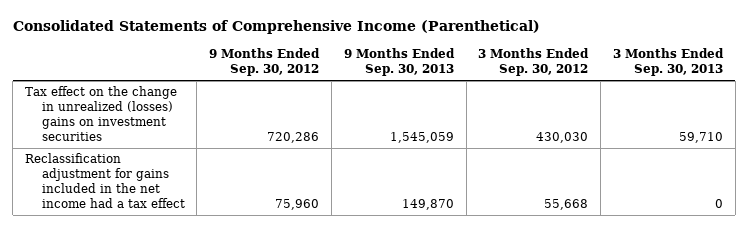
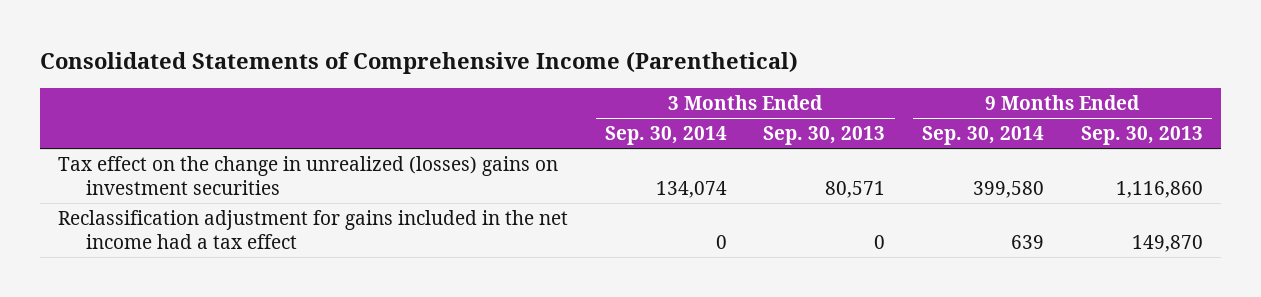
- | 9 Months Ended Sep. 30, 2012 | 9 Months Ended Sep. 30, 2013 | 3 Months Ended Sep. 30, 2012 | 3 Months Ended Sep. 30, 2013
+ | 3 Months Ended Sep. 30, 2014 | 3 Months Ended Sep. 30, 2013 | 9 Months Ended Sep. 30, 2014 | 9 Months Ended Sep. 30, 2013
- Tax effect on the change in unrealized (losses) gains on investment securities | 720,286 | 1,545,059 | 430,030 | 59,710
+ Tax effect on the change in unrealized (losses) gains on investment securities | 134,074 | 80,571 | 399,580 | 1,116,860

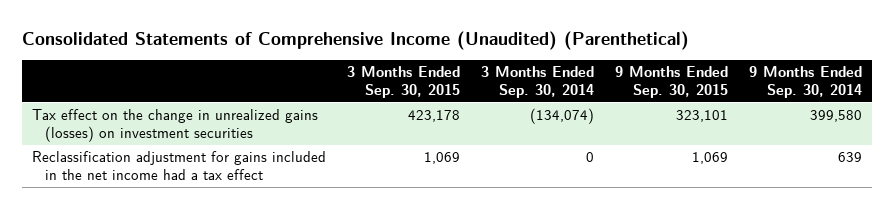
- Consolidated Statements of Comprehensive Income (Parenthetical)
+ Consolidated Statements of Comprehensive Income (Unaudited) (Parenthetical)
- | 3 Months Ended Sep. 30, 2014 | 3 Months Ended Sep. 30, 2013 | 9 Months Ended Sep. 30, 2014 | 9 Months Ended Sep. 30, 2013
+ | 3 Months Ended Sep. 30, 2015 | 3 Months Ended Sep. 30, 2014 | 9 Months Ended Sep. 30, 2015 | 9 Months Ended Sep. 30, 2014
- Tax effect on the change in unrealized (losses) gains on investment securities | 134,074 | 80,571 | 399,580 | 1,116,860
+ Tax effect on the change in unrealized gains (losses) on investment securities | 423,178 | (134,074) | 323,101 | 399,580

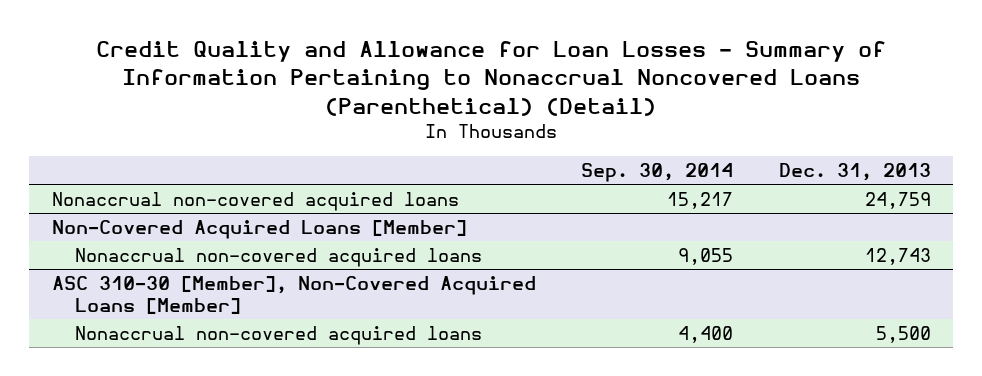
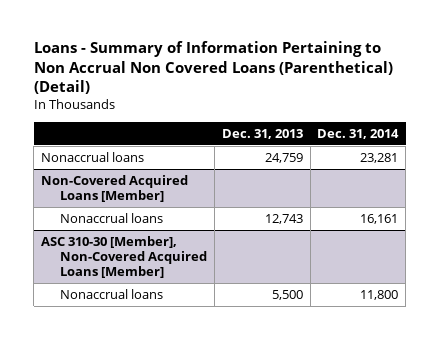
- Credit Quality and Allowance for Loan Losses - Summary of Information Pertaining to Nonaccrual Noncovered Loans (Parenthetical) (Detail)
+ Loans - Summary of Information Pertaining to Non Accrual Non Covered Loans (Parenthetical) (Detail)
- | Sep. 30, 2014 | Dec. 31, 2013
+ | Dec. 31, 2013 | Dec. 31, 2014
- Nonaccrual non-covered acquired loans | 15,217 | 24,759
+ Nonaccrual loans | 24,759 | 23,281
@ Non-Covered Acquired Loans [Member]
- Nonaccrual non-covered acquired loans | 9,055 | 12,743
+ Nonaccrual loans | 12,743 | 16,161
@ ASC 310-30 [Member], Non-Covered Acquired Loans [Member]
- Nonaccrual non-covered acquired loans | 4,400 | 5,500
+ Nonaccrual loans | 5,500 | 11,800

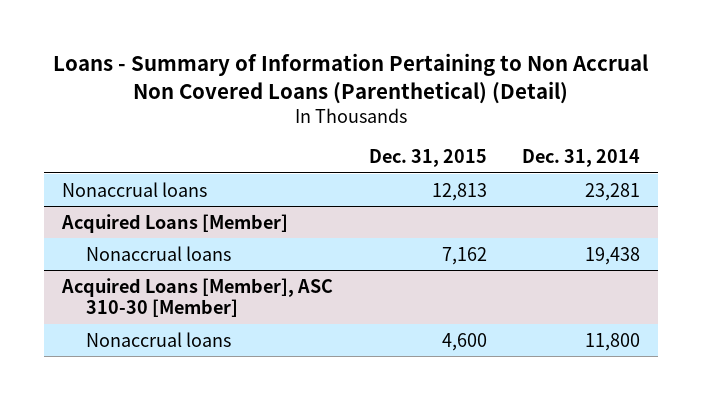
- | Dec. 31, 2013 | Dec. 31, 2014
+ | Dec. 31, 2015 | Dec. 31, 2014
- Non-Covered Acquired Loans [Member]
- Nonaccrual loans | 12,743 | 16,161
- ASC 310-30 [Member], Non-Covered Acquired Loans [Member]
+ Acquired Loans [Member]
+ Nonaccrual loans | 7,162 | 19,438
+ Acquired Loans [Member], ASC 310-30 [Member]

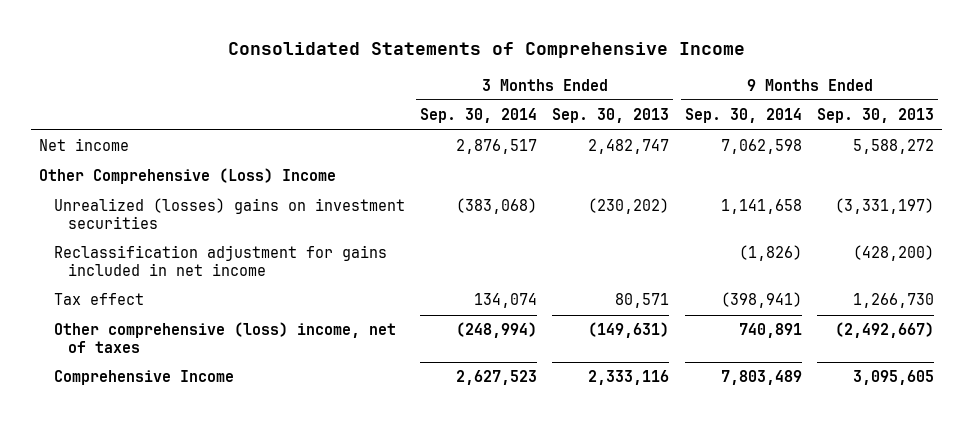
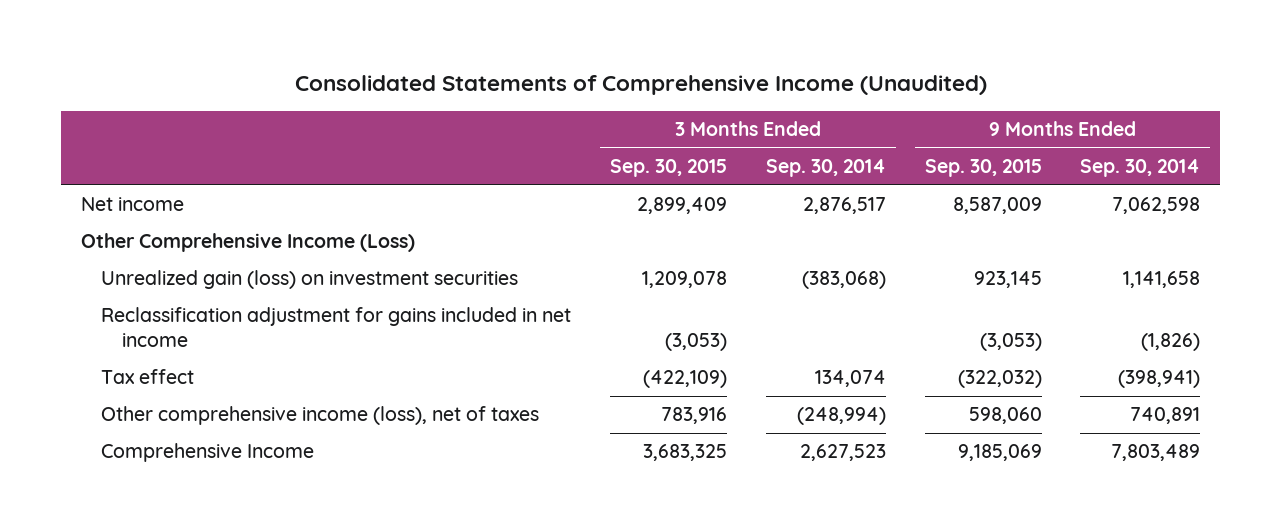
- Consolidated Statements of Comprehensive Income
+ Consolidated Statements of Comprehensive Income (Unaudited)
- | 3 Months Ended Sep. 30, 2014 | 3 Months Ended Sep. 30, 2013 | 9 Months Ended Sep. 30, 2014 | 9 Months Ended Sep. 30, 2013
+ | 3 Months Ended Sep. 30, 2015 | 3 Months Ended Sep. 30, 2014 | 9 Months Ended Sep. 30, 2015 | 9 Months Ended Sep. 30, 2014
- Other Comprehensive (Loss) Income
- Unrealized (losses) gains on investment securities | (383,068) | (230,202) | 1,141,658 | (3,331,197)
+ Other Comprehensive Income (Loss)
+ Unrealized gain (loss) on investment securities | 1,209,078 | (383,068) | 923,145 | 1,141,658
- Other comprehensive (loss) income, net of taxes | (248,994) | (149,631) | 740,891 | (2,492,667)
+ Other comprehensive income (loss), net of taxes | 783,916 | (248,994) | 598,060 | 740,891

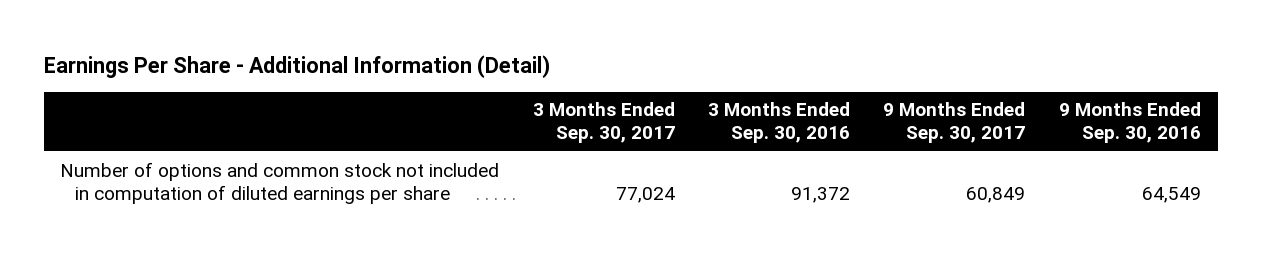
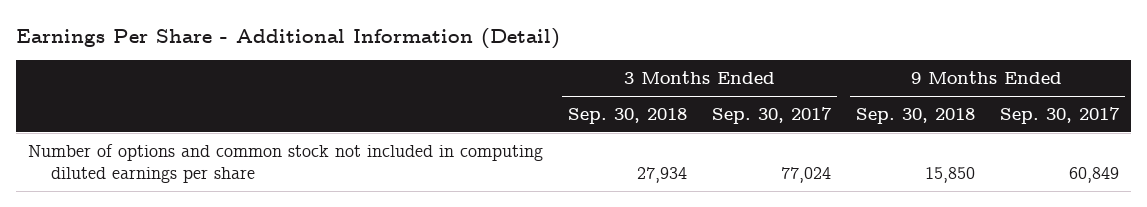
- | 3 Months Ended Sep. 30, 2017 | 3 Months Ended Sep. 30, 2016 | 9 Months Ended Sep. 30, 2017 | 9 Months Ended Sep. 30, 2016
+ | 3 Months Ended Sep. 30, 2018 | 3 Months Ended Sep. 30, 2017 | 9 Months Ended Sep. 30, 2018 | 9 Months Ended Sep. 30, 2017
- Number of options and common stock not included in computation of diluted earnings per share | 77,024 | 91,372 | 60,849 | 64,549
+ Number of options and common stock not included in computing diluted earnings per share | 27,934 | 77,024 | 15,850 | 60,849

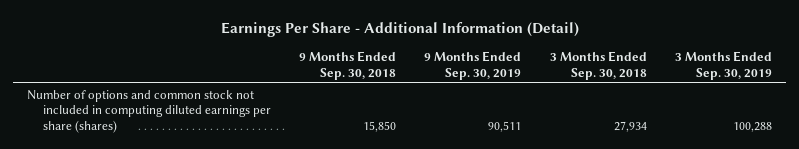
- | 3 Months Ended Sep. 30, 2018 | 3 Months Ended Sep. 30, 2017 | 9 Months Ended Sep. 30, 2018 | 9 Months Ended Sep. 30, 2017
+ | 9 Months Ended Sep. 30, 2018 | 9 Months Ended Sep. 30, 2019 | 3 Months Ended Sep. 30, 2018 | 3 Months Ended Sep. 30, 2019
- Number of options and common stock not included in computing diluted earnings per share | 27,934 | 77,024 | 15,850 | 60,849
+ Number of options and common stock not included in computing diluted earnings per share (shares) | 15,850 | 90,511 | 27,934 | 100,288

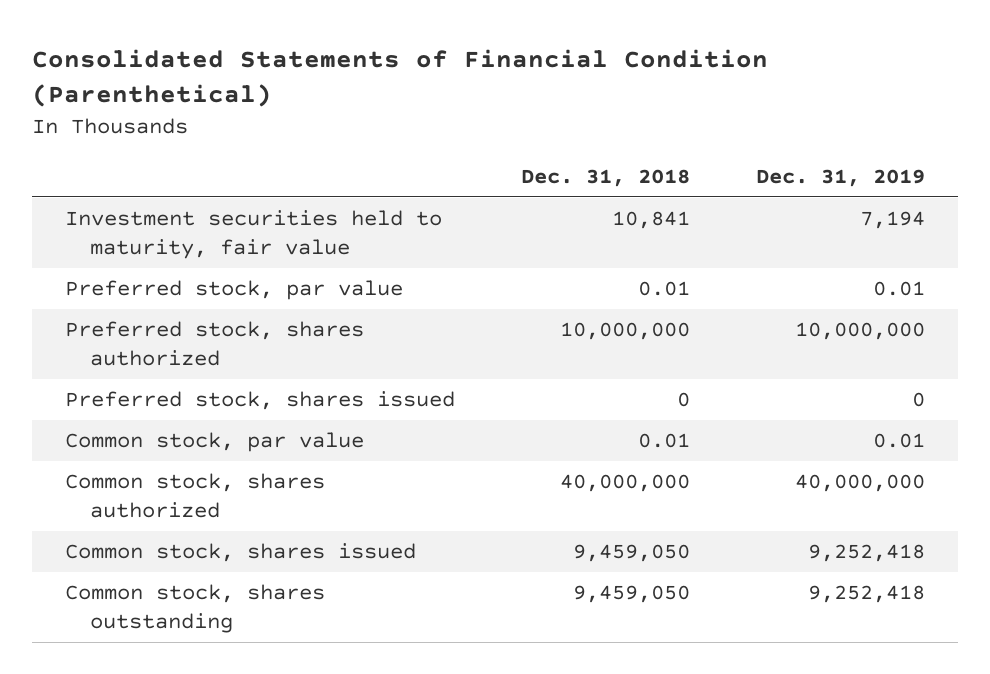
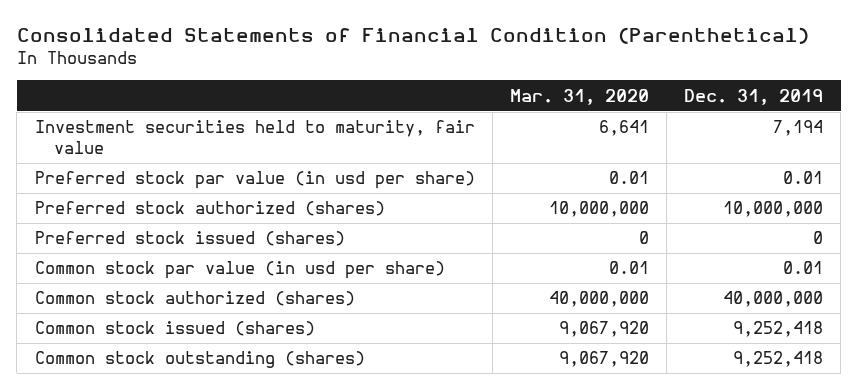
- | Dec. 31, 2018 | Dec. 31, 2019
+ | Mar. 31, 2020 | Dec. 31, 2019
- Preferred stock, par value | 0.01 | 0.01
- Preferred stock, shares authorized | 10,000,000 | 10,000,000
- Preferred stock, shares issued | 0 | 0
- Common stock, par value | 0.01 | 0.01
- Common stock, shares authorized | 40,000,000 | 40,000,000
- Common stock, shares issued | 9,459,050 | 9,252,418
- Common stock, shares outstanding | 9,459,050 | 9,252,418
+ Preferred stock par value (in usd per share) | 0.01 | 0.01
+ Preferred stock authorized (shares) | 10,000,000 | 10,000,000
+ Preferred stock issued (shares) | 0 | 0
+ Common stock par value (in usd per share) | 0.01 | 0.01
+ Common stock authorized (shares) | 40,000,000 | 40,000,000
+ Common stock issued (shares) | 9,067,920 | 9,252,418
+ Common stock outstanding (shares) | 9,067,920 | 9,252,418

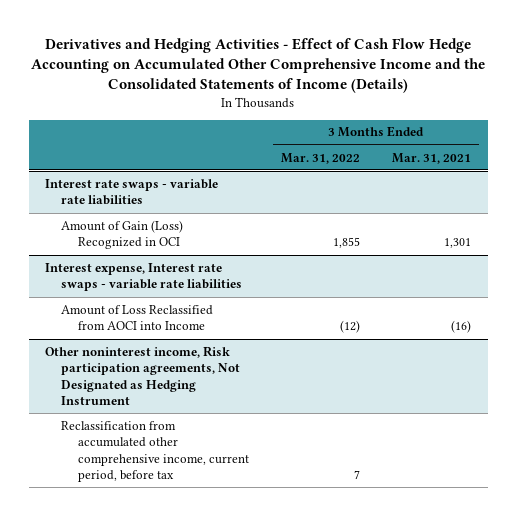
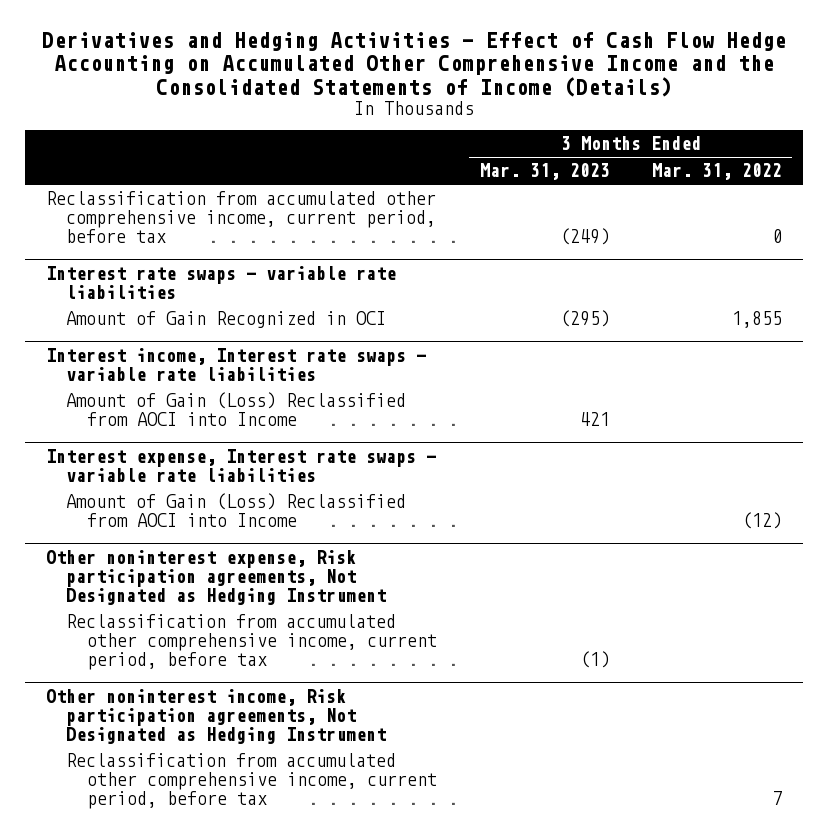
- | 3 Months Ended Mar. 31, 2022 | 3 Months Ended Mar. 31, 2021
+ | 3 Months Ended Mar. 31, 2023 | 3 Months Ended Mar. 31, 2022
+ Reclassification from accumulated other comprehensive income, current period, before tax | (249) | 0
@ Interest rate swaps - variable rate liabilities
- Amount of Gain (Loss) Recognized in OCI | 1,855 | 1,301
+ Amount of Gain Recognized in OCI | (295) | 1,855
+ Interest income, Interest rate swaps - variable rate liabilities
+ Amount of Gain (Loss) Reclassified from AOCI into Income | 421 |
@ Interest expense, Interest rate swaps - variable rate liabilities
- Amount of Loss Reclassified from AOCI into Income | (12) | (16)
+ Amount of Gain (Loss) Reclassified from AOCI into Income | | (12)
+ Other noninterest expense, Risk participation agreements, Not Designated as Hedging Instrument
+ Reclassification from accumulated other comprehensive income, current period, before tax | (1) |

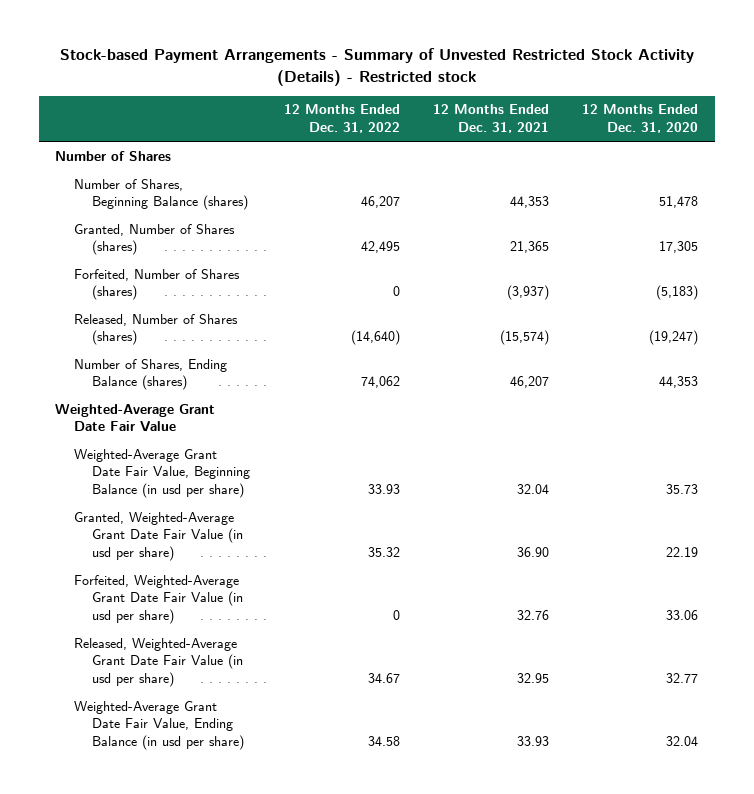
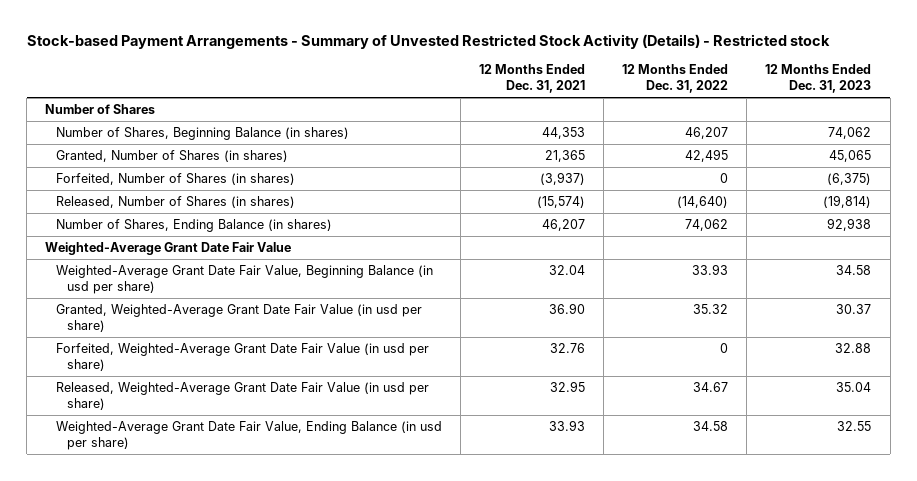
- | 12 Months Ended Dec. 31, 2022 | 12 Months Ended Dec. 31, 2021 | 12 Months Ended Dec. 31, 2020
+ | 12 Months Ended Dec. 31, 2021 | 12 Months Ended Dec. 31, 2022 | 12 Months Ended Dec. 31, 2023
- Number of Shares, Beginning Balance (shares) | 46,207 | 44,353 | 51,478
- Granted, Number of Shares (shares) | 42,495 | 21,365 | 17,305
- Forfeited, Number of Shares (shares) | 0 | (3,937) | (5,183)
- Released, Number of Shares (shares) | (14,640) | (15,574) | (19,247)
- Number of Shares, Ending Balance (shares) | 74,062 | 46,207 | 44,353
+ Number of Shares, Beginning Balance (in shares) | 44,353 | 46,207 | 74,062
+ Granted, Number of Shares (in shares) | 21,365 | 42,495 | 45,065
+ Forfeited, Number of Shares (in shares) | (3,937) | 0 | (6,375)
+ Released, Number of Shares (in shares) | (15,574) | (14,640) | (19,814)
+ Number of Shares, Ending Balance (in shares) | 46,207 | 74,062 | 92,938

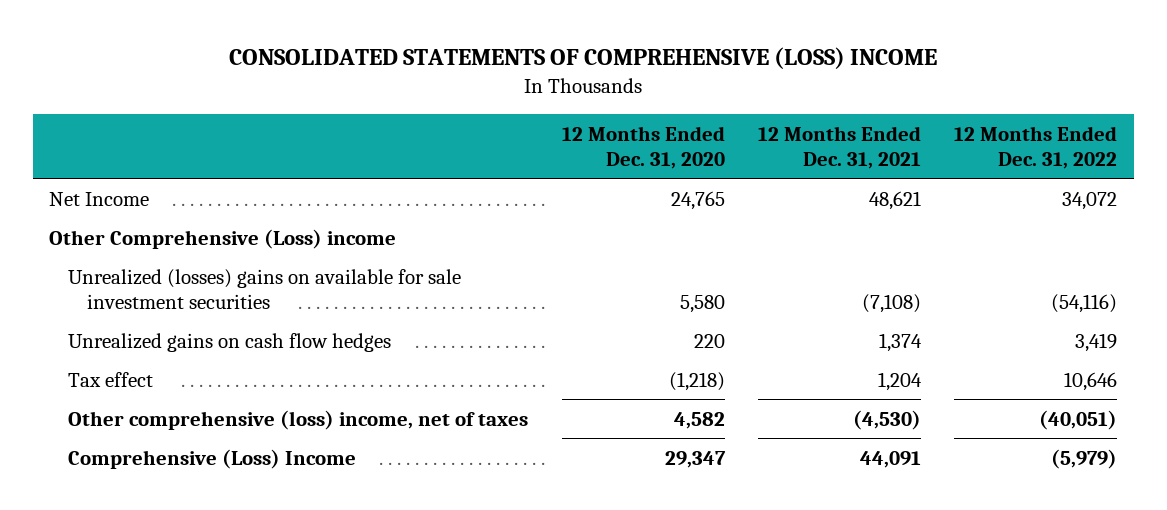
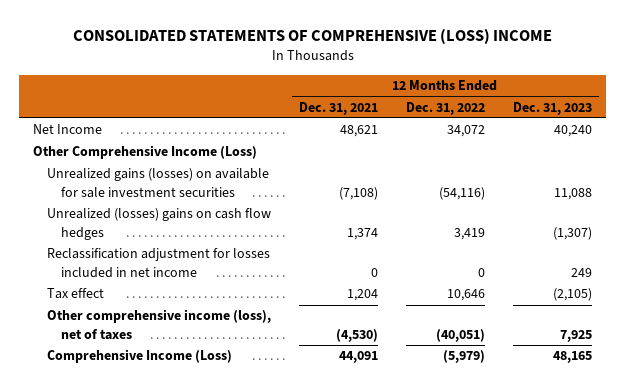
- | 12 Months Ended Dec. 31, 2020 | 12 Months Ended Dec. 31, 2021 | 12 Months Ended Dec. 31, 2022
+ | 12 Months Ended Dec. 31, 2021 | 12 Months Ended Dec. 31, 2022 | 12 Months Ended Dec. 31, 2023
- Other Comprehensive (Loss) income
- Unrealized (losses) gains on available for sale investment securities | 5,580 | (7,108) | (54,116)
- Unrealized gains on cash flow hedges | 220 | 1,374 | 3,419
+ Other Comprehensive Income (Loss)
+ Unrealized gains (losses) on available for sale investment securities | (7,108) | (54,116) | 11,088
+ Unrealized (losses) gains on cash flow hedges | 1,374 | 3,419 | (1,307)
+ Reclassification adjustment for losses included in net income | 0 | 0 | 249
- Other comprehensive (loss) income, net of taxes | 4,582 | (4,530) | (40,051)
- Comprehensive (Loss) Income | 29,347 | 44,091 | (5,979)
+ Other comprehensive income (loss), net of taxes | (4,530) | (40,051) | 7,925
+ Comprehensive Income (Loss) | 44,091 | (5,979) | 48,165

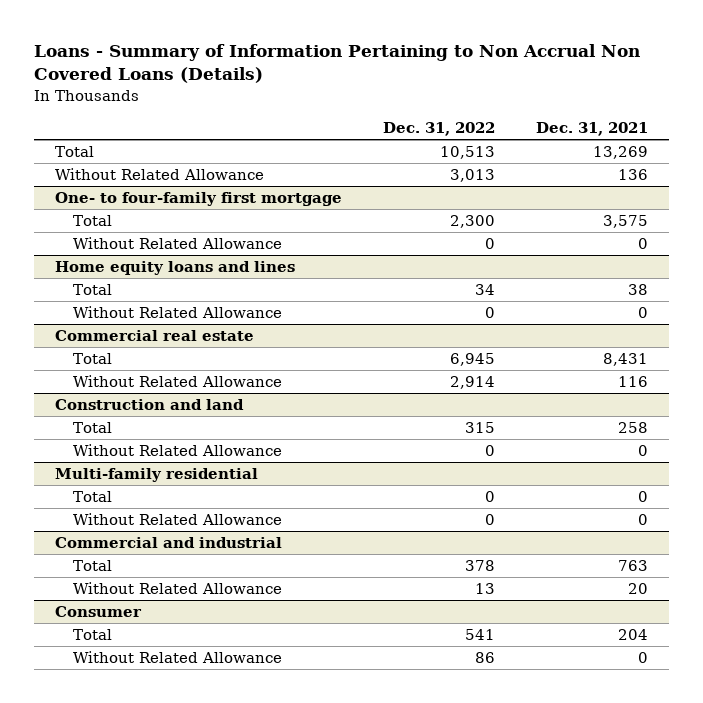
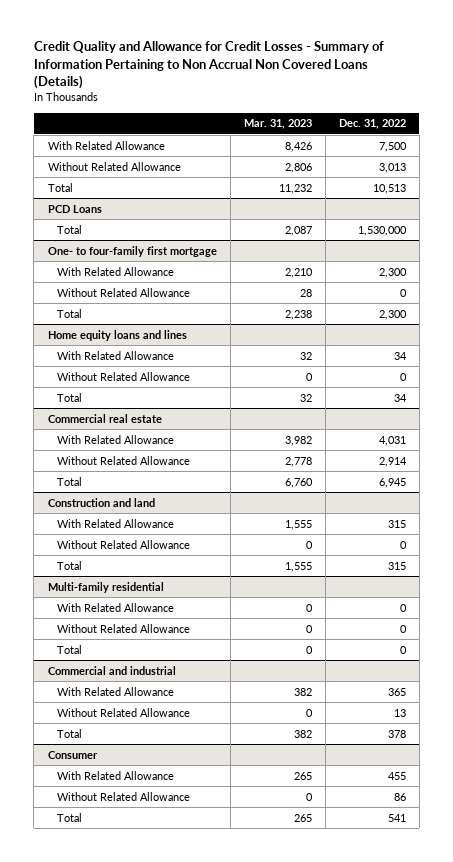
- Loans - Summary of Information Pertaining to Non Accrual Non Covered Loans (Details)
+ Credit Quality and Allowance for Credit Losses - Summary of Information Pertaining to Non Accrual Non Covered Loans (Details)
- | Dec. 31, 2022 | Dec. 31, 2021
+ | Mar. 31, 2023 | Dec. 31, 2022
+ With Related Allowance | 8,426 | 7,500
moved down: Total | 11,232 | 10,513
+ PCD Loans
+ Total | 2,087 | 1,530,000
@ One- to four-family first mortgage
+ With Related Allowance | 2,210 | 2,300
moved down: Total | 2,238 | 2,300
@ Home equity loans and lines
+ With Related Allowance | 32 | 34
moved down: Total | 32 | 34
@ Commercial real estate
+ With Related Allowance | 3,982 | 4,031
moved down: Total | 6,760 | 6,945
@ Construction and land
+ With Related Allowance | 1,555 | 315
moved down: Total | 1,555 | 315
@ Multi-family residential
+ With Related Allowance | 0 | 0
moved down: Total | 0 | 0
@ Commercial and industrial
+ With Related Allowance | 382 | 365
moved down: Total | 382 | 378
@ Consumer
+ With Related Allowance | 265 | 455
moved down: Total | 265 | 541

